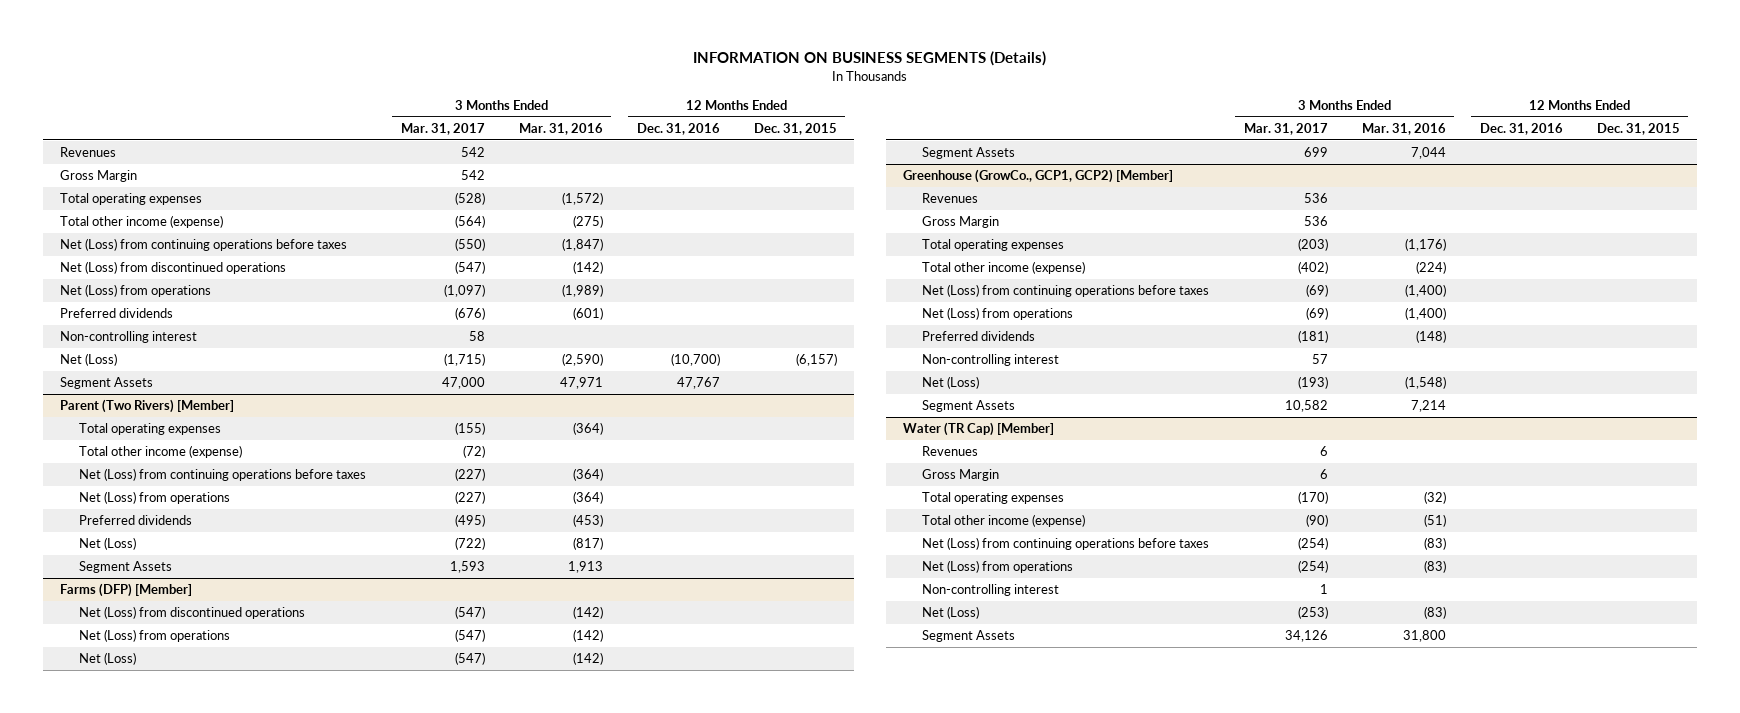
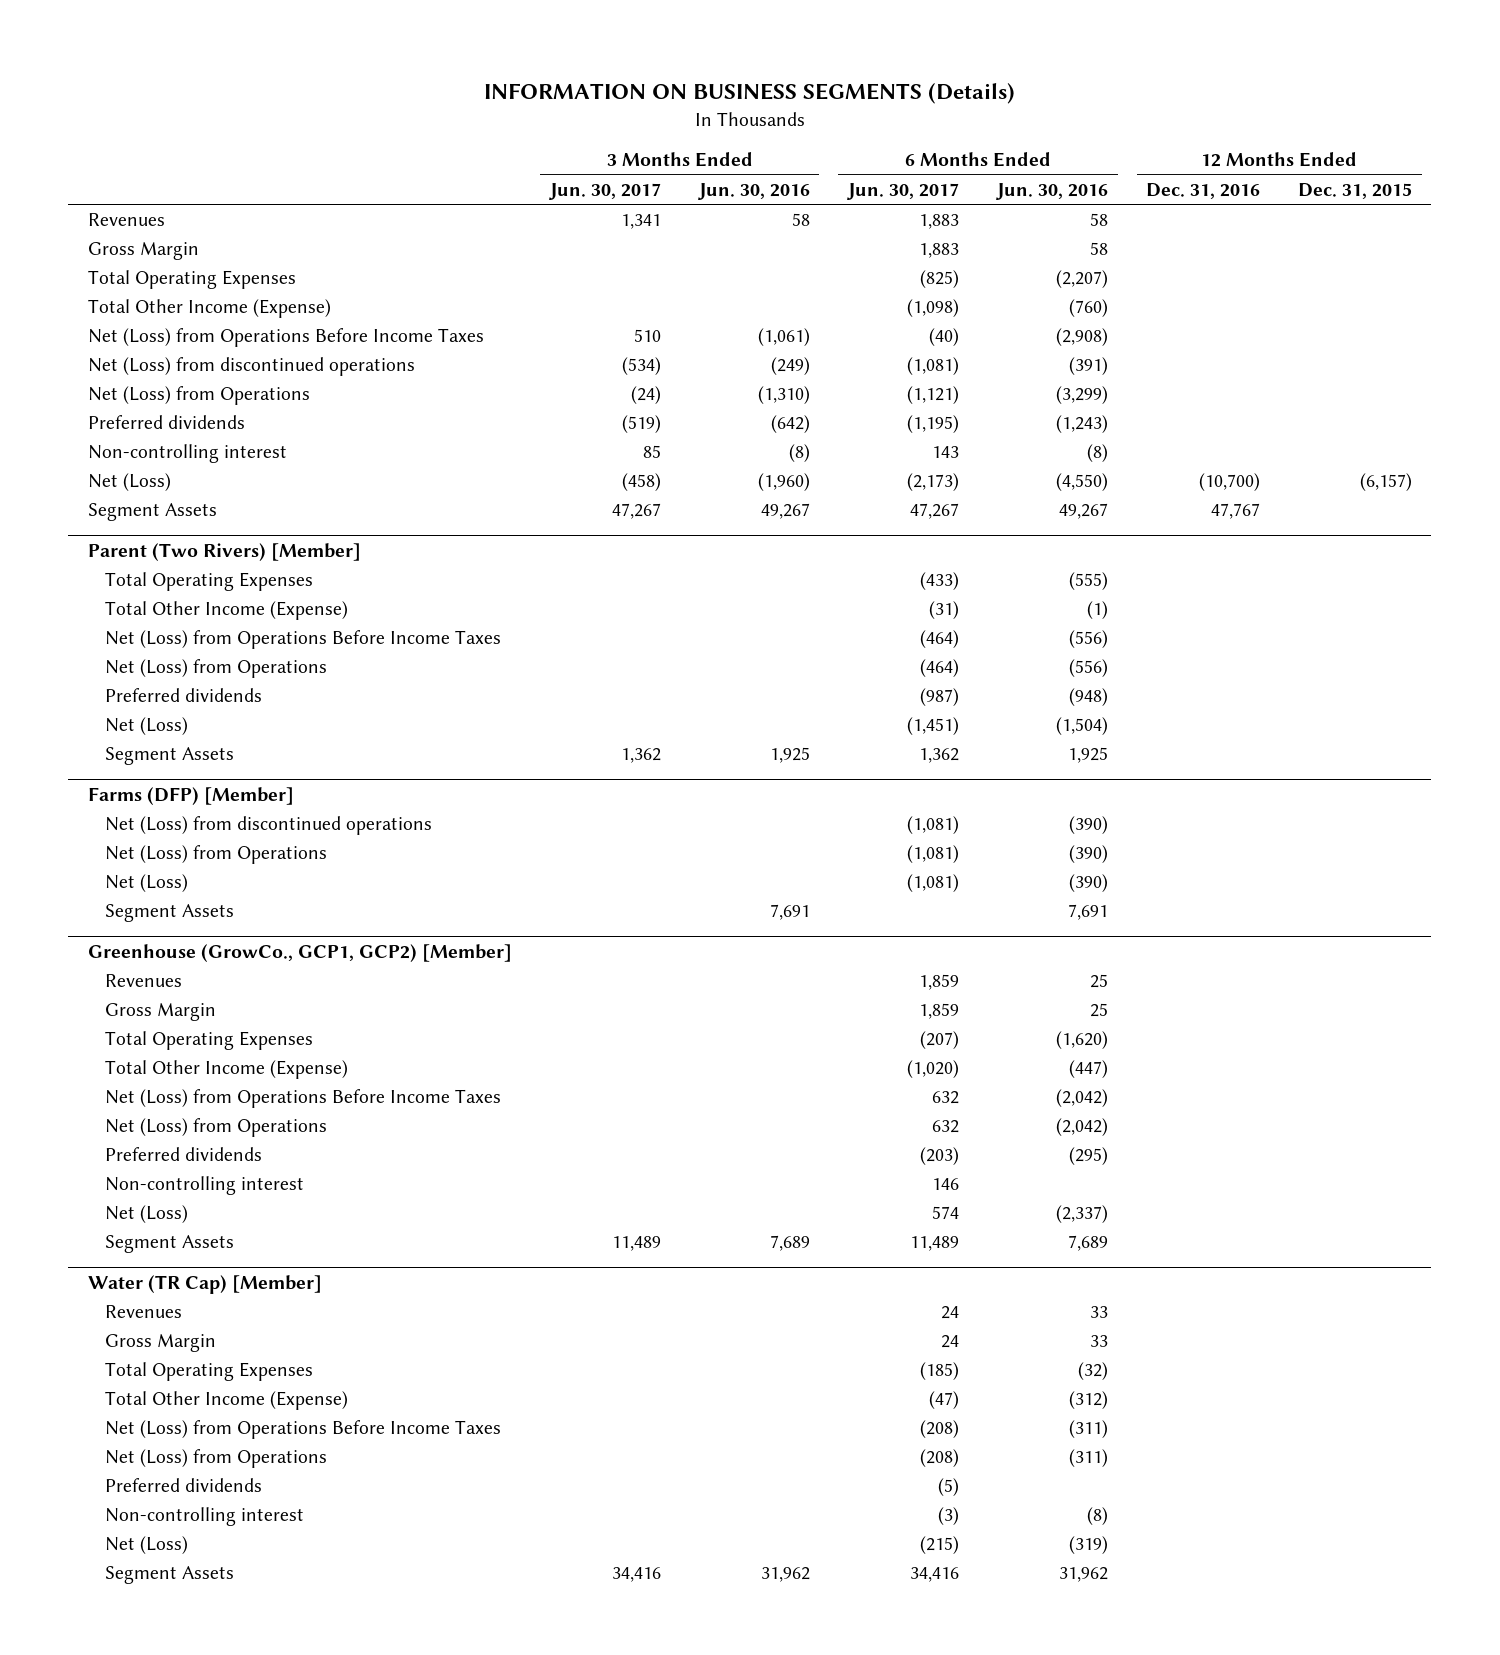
- | 3 Months Ended Mar. 31, 2017 | 3 Months Ended Mar. 31, 2016 | 12 Months Ended Dec. 31, 2016 | 12 Months Ended Dec. 31, 2015
+ | 3 Months Ended Jun. 30, 2017 | 3 Months Ended Jun. 30, 2016 | 6 Months Ended Jun. 30, 2017 | 6 Months Ended Jun. 30, 2016 | 12 Months Ended Dec. 31, 2016 | 12 Months Ended Dec. 31, 2015
- Total operating expenses | (528) | (1,572) | |
- Total other income (expense) | (564) | (275) | |
- Net (Loss) from continuing operations before taxes | (550) | (1,847) | |
+ Total Operating Expenses | | | (825) | (2,207) | |
+ Total Other Income (Expense) | | | (1,098) | (760) | |
+ Net (Loss) from Operations Before Income Taxes | 510 | (1,061) | (40) | (2,908) | |
- Net (Loss) from operations | (1,097) | (1,989) | |
+ Net (Loss) from Operations | (24) | (1,310) | (1,121) | (3,299) | |
@ Parent (Two Rivers) [Member]
- Total operating expenses | (155) | (364) | |
- Total other income (expense) | (72) | | |
- Net (Loss) from continuing operations before taxes | (227) | (364) | |
- Net (Loss) from operations | (227) | (364) | |
+ Total Operating Expenses | | | (433) | (555) | |
+ Total Other Income (Expense) | | | (31) | (1) | |
+ Net (Loss) from Operations Before Income Taxes | | | (464) | (556) | |
+ Net (Loss) from Operations | | | (464) | (556) | |
@ Farms (DFP) [Member]
- Net (Loss) from operations | (547) | (142) | |
+ Net (Loss) from Operations | | | (1,081) | (390) | |
@ Greenhouse (GrowCo., GCP1, GCP2) [Member]
- Total operating expenses | (203) | (1,176) | |
- Total other income (expense) | (402) | (224) | |
- Net (Loss) from continuing operations before taxes | (69) | (1,400) | |
- Net (Loss) from operations | (69) | (1,400) | |
+ Total Operating Expenses | | | (207) | (1,620) | |
+ Total Other Income (Expense) | | | (1,020) | (447) | |
+ Net (Loss) from Operations Before Income Taxes | | | 632 | (2,042) | |
+ Net (Loss) from Operations | | | 632 | (2,042) | |
@ Water (TR Cap) [Member]
- Total operating expenses | (170) | (32) | |
- Total other income (expense) | (90) | (51) | |
- Net (Loss) from continuing operations before taxes | (254) | (83) | |
- Net (Loss) from operations | (254) | (83) | |
+ Total Operating Expenses | | | (185) | (32) | |
+ Total Other Income (Expense) | | | (47) | (312) | |
+ Net (Loss) from Operations Before Income Taxes | | | (208) | (311) | |
+ Net (Loss) from Operations | | | (208) | (311) | |
+ Preferred dividends | | | (5) | | |

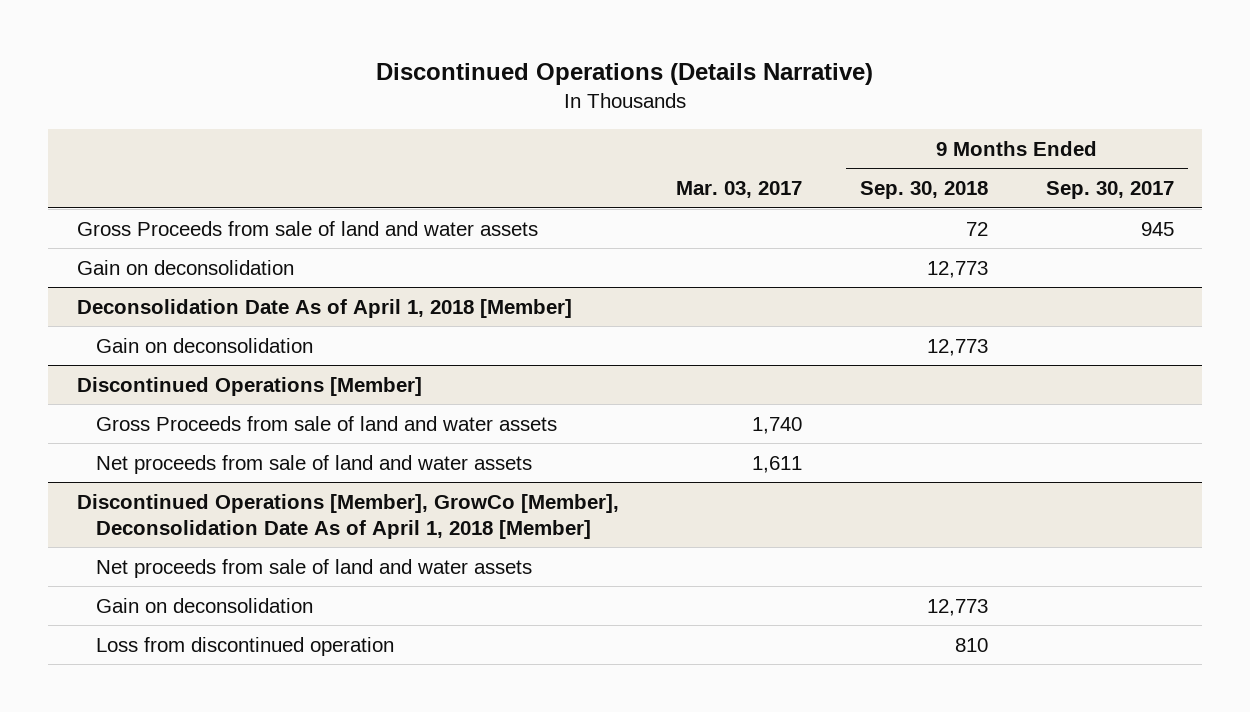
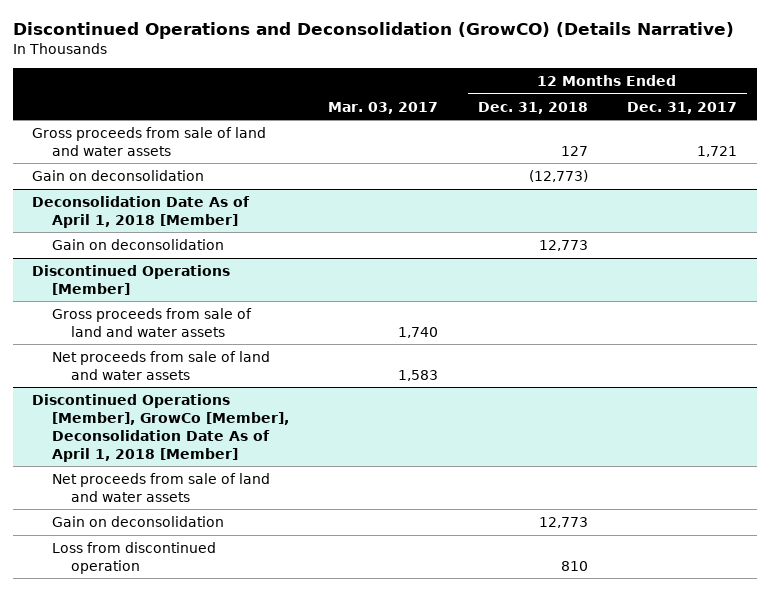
- Discontinued Operations (Details Narrative)
+ Discontinued Operations and Deconsolidation (GrowCO) (Details Narrative)
- | Mar. 03, 2017 | 9 Months Ended Sep. 30, 2018 | 9 Months Ended Sep. 30, 2017
+ | Mar. 03, 2017 | 12 Months Ended Dec. 31, 2018 | 12 Months Ended Dec. 31, 2017
- Gross Proceeds from sale of land and water assets | | 72 | 945
+ Gross proceeds from sale of land and water assets | | 127 | 1,721
@ Discontinued Operations [Member]
- Gross Proceeds from sale of land and water assets | 1,740 | |
- Net proceeds from sale of land and water assets | 1,611 | |
+ Gross proceeds from sale of land and water assets | 1,740 | |
+ Net proceeds from sale of land and water assets | 1,583 | |

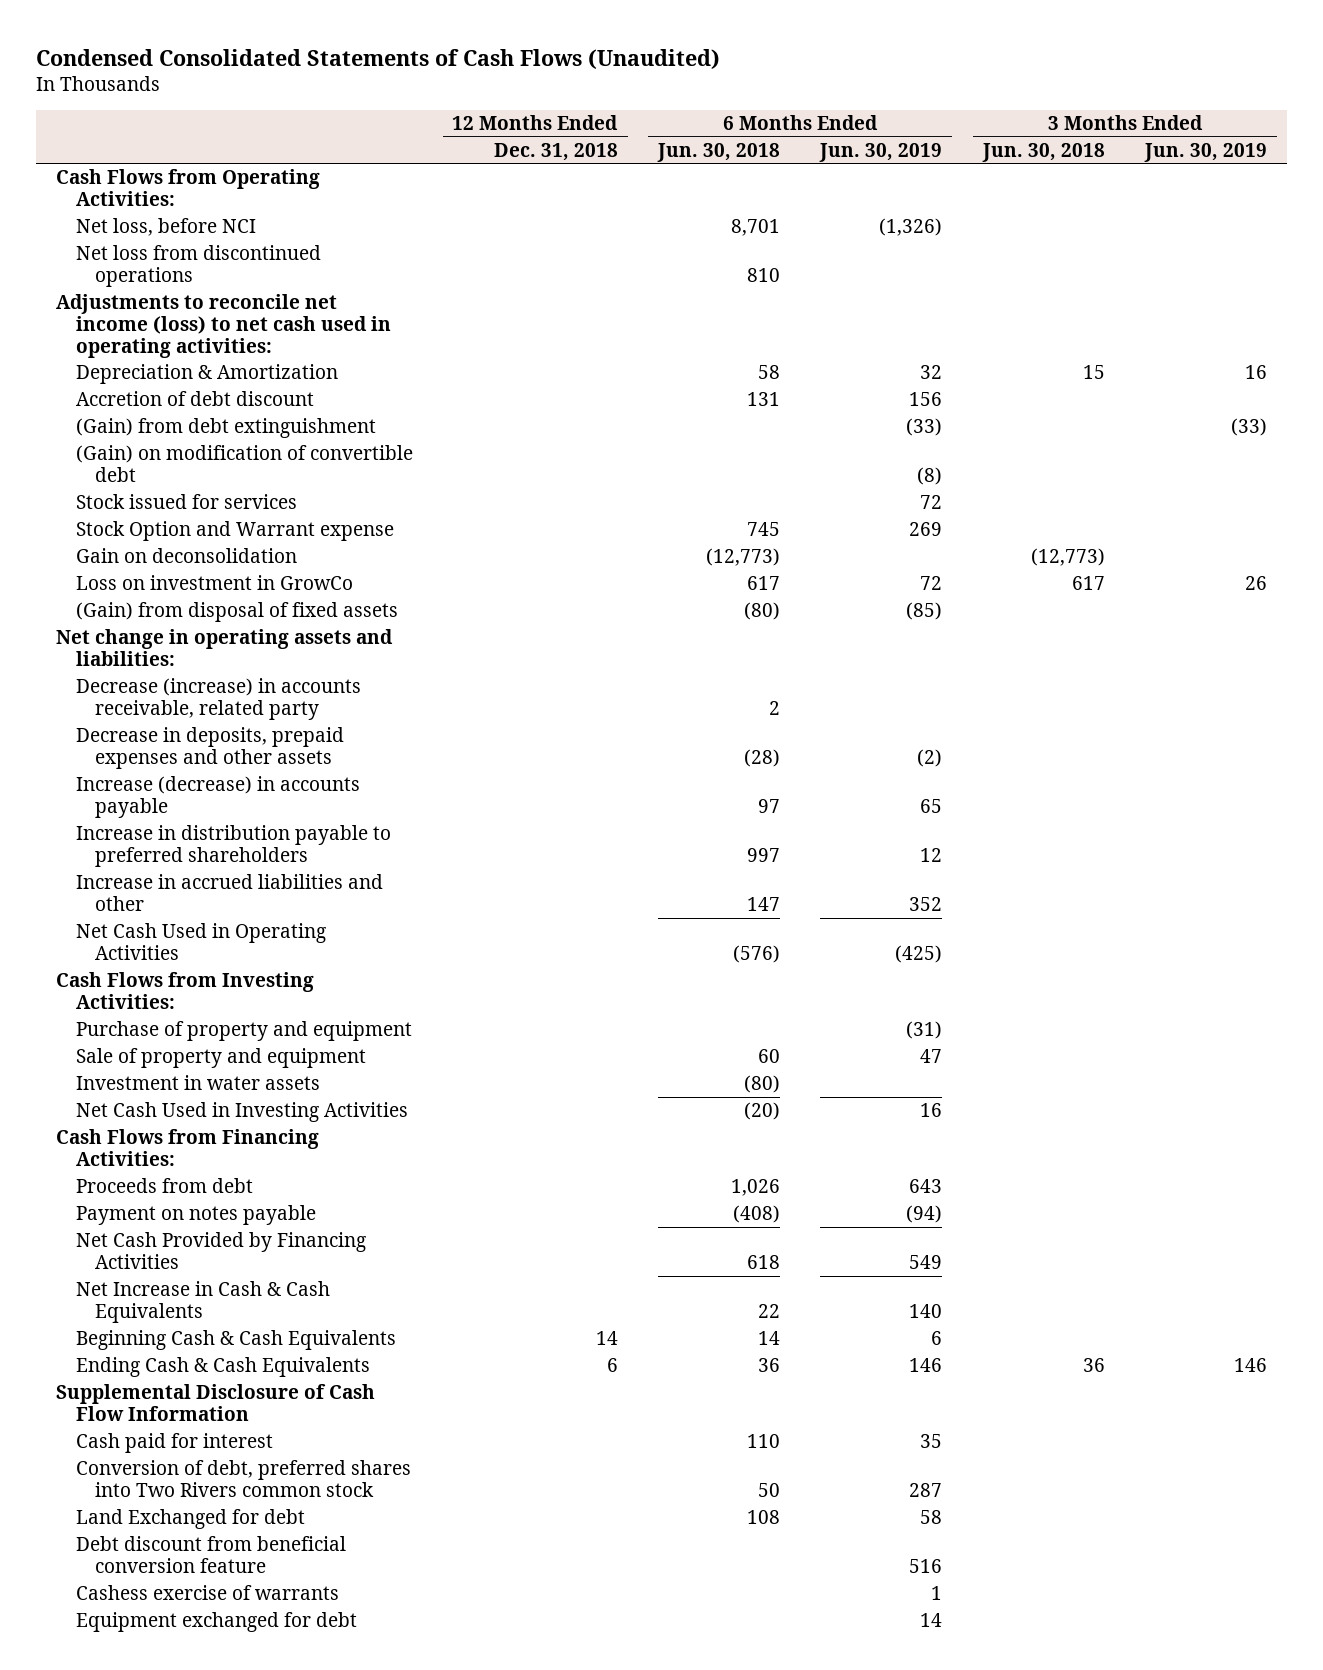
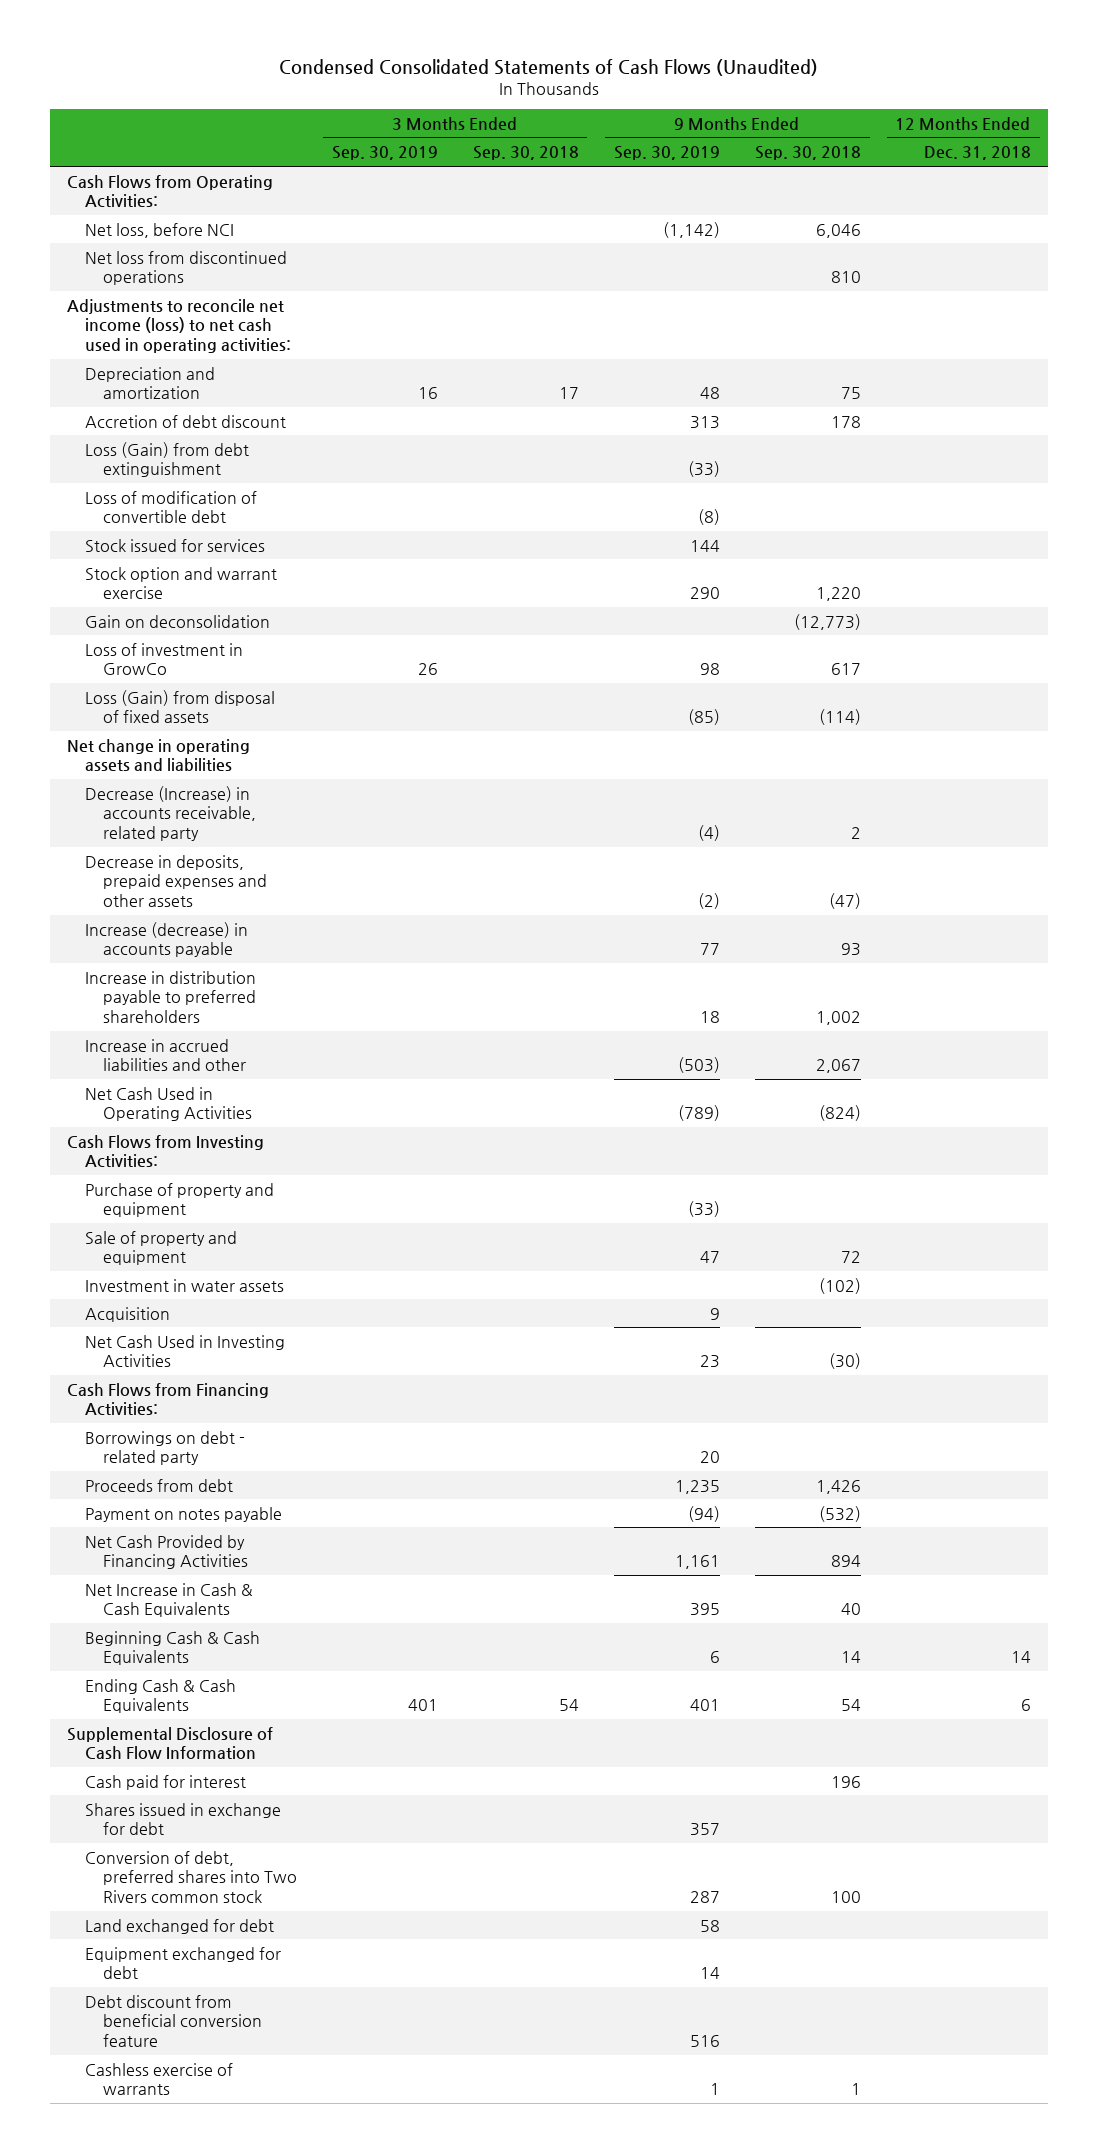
- | 12 Months Ended Dec. 31, 2018 | 6 Months Ended Jun. 30, 2018 | 6 Months Ended Jun. 30, 2019 | 3 Months Ended Jun. 30, 2018 | 3 Months Ended Jun. 30, 2019
+ | 3 Months Ended Sep. 30, 2019 | 3 Months Ended Sep. 30, 2018 | 9 Months Ended Sep. 30, 2019 | 9 Months Ended Sep. 30, 2018 | 12 Months Ended Dec. 31, 2018
- Depreciation & Amortization | | 58 | 32 | 15 | 16
+ Depreciation and amortization | 16 | 17 | 48 | 75 |
- (Gain) from debt extinguishment | | | (33) | | (33)
- (Gain) on modification of convertible debt | | | (8) | |
+ Loss (Gain) from debt extinguishment | | | (33) | |
+ Loss of modification of convertible debt | | | (8) | |
- Stock Option and Warrant expense | | 745 | 269 | |
+ Stock option and warrant exercise | | | 290 | 1,220 |
- Loss on investment in GrowCo | | 617 | 72 | 617 | 26
- (Gain) from disposal of fixed assets | | (80) | (85) | |
- Net change in operating assets and liabilities:
- Decrease (increase) in accounts receivable, related party | | 2 | | |
+ Loss of investment in GrowCo | 26 | | 98 | 617 |
+ Loss (Gain) from disposal of fixed assets | | | (85) | (114) |
+ Net change in operating assets and liabilities
+ Decrease (Increase) in accounts receivable, related party | | | (4) | 2 |
+ Acquisition | | | 9 | |
+ Borrowings on debt - related party | | | 20 | |
+ Shares issued in exchange for debt | | | 357 | |
- Land Exchanged for debt | | 108 | 58 | |
- Cashess exercise of warrants | | | 1 | |
+ Land exchanged for debt | | | 58 | |
moved down: Debt discount from beneficial conversion feature | | | 516 | |
+ Cashless exercise of warrants | | | 1 | 1 |

